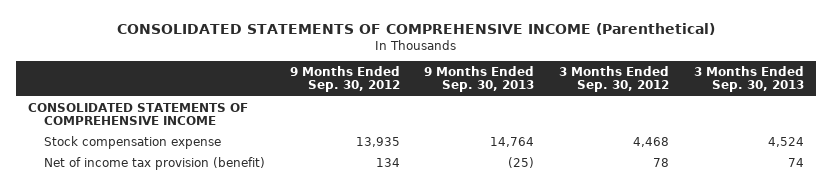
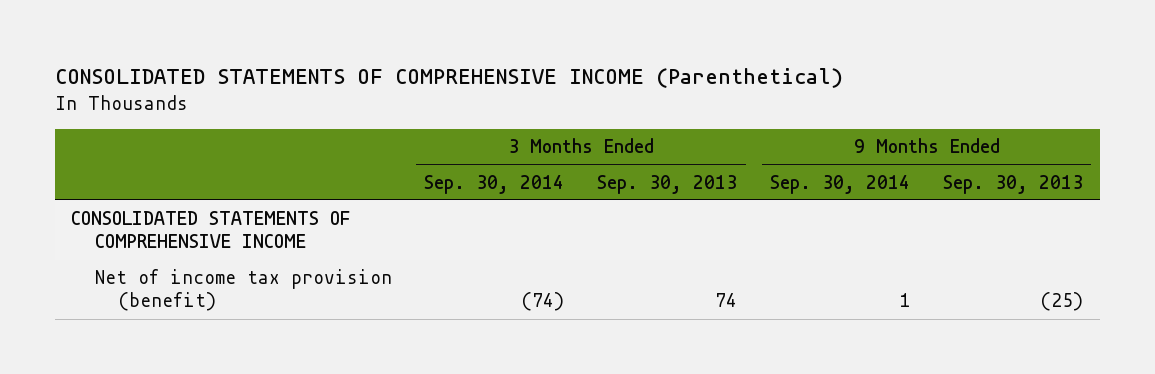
- | 9 Months Ended Sep. 30, 2012 | 9 Months Ended Sep. 30, 2013 | 3 Months Ended Sep. 30, 2012 | 3 Months Ended Sep. 30, 2013
+ | 3 Months Ended Sep. 30, 2014 | 3 Months Ended Sep. 30, 2013 | 9 Months Ended Sep. 30, 2014 | 9 Months Ended Sep. 30, 2013
- Stock compensation expense | 13,935 | 14,764 | 4,468 | 4,524

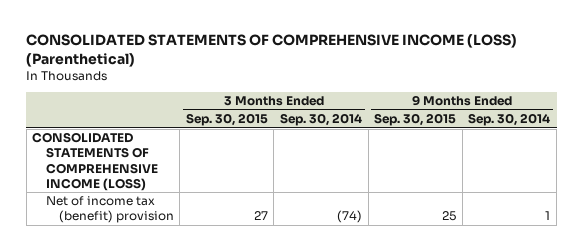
- CONSOLIDATED STATEMENTS OF COMPREHENSIVE INCOME (Parenthetical)
+ CONSOLIDATED STATEMENTS OF COMPREHENSIVE INCOME (LOSS) (Parenthetical)
- | 3 Months Ended Sep. 30, 2014 | 3 Months Ended Sep. 30, 2013 | 9 Months Ended Sep. 30, 2014 | 9 Months Ended Sep. 30, 2013
+ | 3 Months Ended Sep. 30, 2015 | 3 Months Ended Sep. 30, 2014 | 9 Months Ended Sep. 30, 2015 | 9 Months Ended Sep. 30, 2014
- CONSOLIDATED STATEMENTS OF COMPREHENSIVE INCOME
- Net of income tax provision (benefit) | (74) | 74 | 1 | (25)
+ CONSOLIDATED STATEMENTS OF COMPREHENSIVE INCOME (LOSS)
+ Net of income tax (benefit) provision | 27 | (74) | 25 | 1

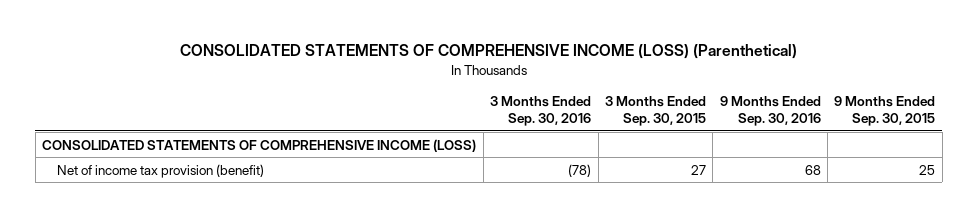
- | 3 Months Ended Sep. 30, 2015 | 3 Months Ended Sep. 30, 2014 | 9 Months Ended Sep. 30, 2015 | 9 Months Ended Sep. 30, 2014
+ | 3 Months Ended Sep. 30, 2016 | 3 Months Ended Sep. 30, 2015 | 9 Months Ended Sep. 30, 2016 | 9 Months Ended Sep. 30, 2015
- Net of income tax (benefit) provision | 27 | (74) | 25 | 1
+ Net of income tax provision (benefit) | (78) | 27 | 68 | 25

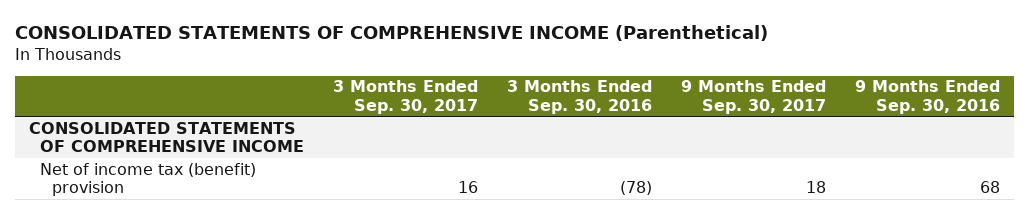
- CONSOLIDATED STATEMENTS OF COMPREHENSIVE INCOME (LOSS) (Parenthetical)
+ CONSOLIDATED STATEMENTS OF COMPREHENSIVE INCOME (Parenthetical)
- | 3 Months Ended Sep. 30, 2016 | 3 Months Ended Sep. 30, 2015 | 9 Months Ended Sep. 30, 2016 | 9 Months Ended Sep. 30, 2015
+ | 3 Months Ended Sep. 30, 2017 | 3 Months Ended Sep. 30, 2016 | 9 Months Ended Sep. 30, 2017 | 9 Months Ended Sep. 30, 2016
- CONSOLIDATED STATEMENTS OF COMPREHENSIVE INCOME (LOSS)
- Net of income tax provision (benefit) | (78) | 27 | 68 | 25
+ CONSOLIDATED STATEMENTS OF COMPREHENSIVE INCOME
+ Net of income tax (benefit) provision | 16 | (78) | 18 | 68

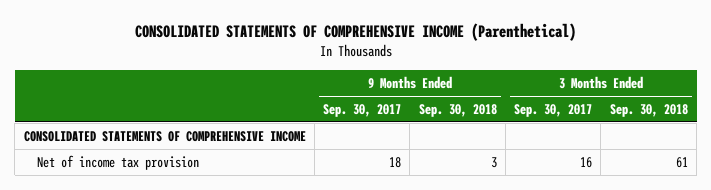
- | 3 Months Ended Sep. 30, 2017 | 3 Months Ended Sep. 30, 2016 | 9 Months Ended Sep. 30, 2017 | 9 Months Ended Sep. 30, 2016
+ | 9 Months Ended Sep. 30, 2017 | 9 Months Ended Sep. 30, 2018 | 3 Months Ended Sep. 30, 2017 | 3 Months Ended Sep. 30, 2018
- Net of income tax (benefit) provision | 16 | (78) | 18 | 68
+ Net of income tax provision | 18 | 3 | 16 | 61

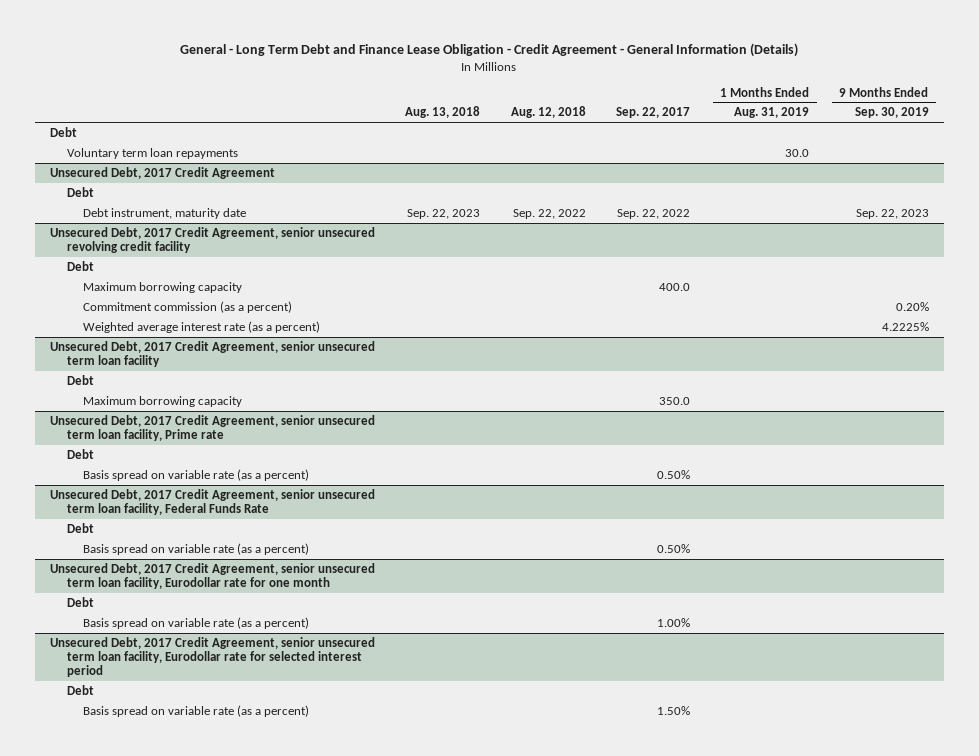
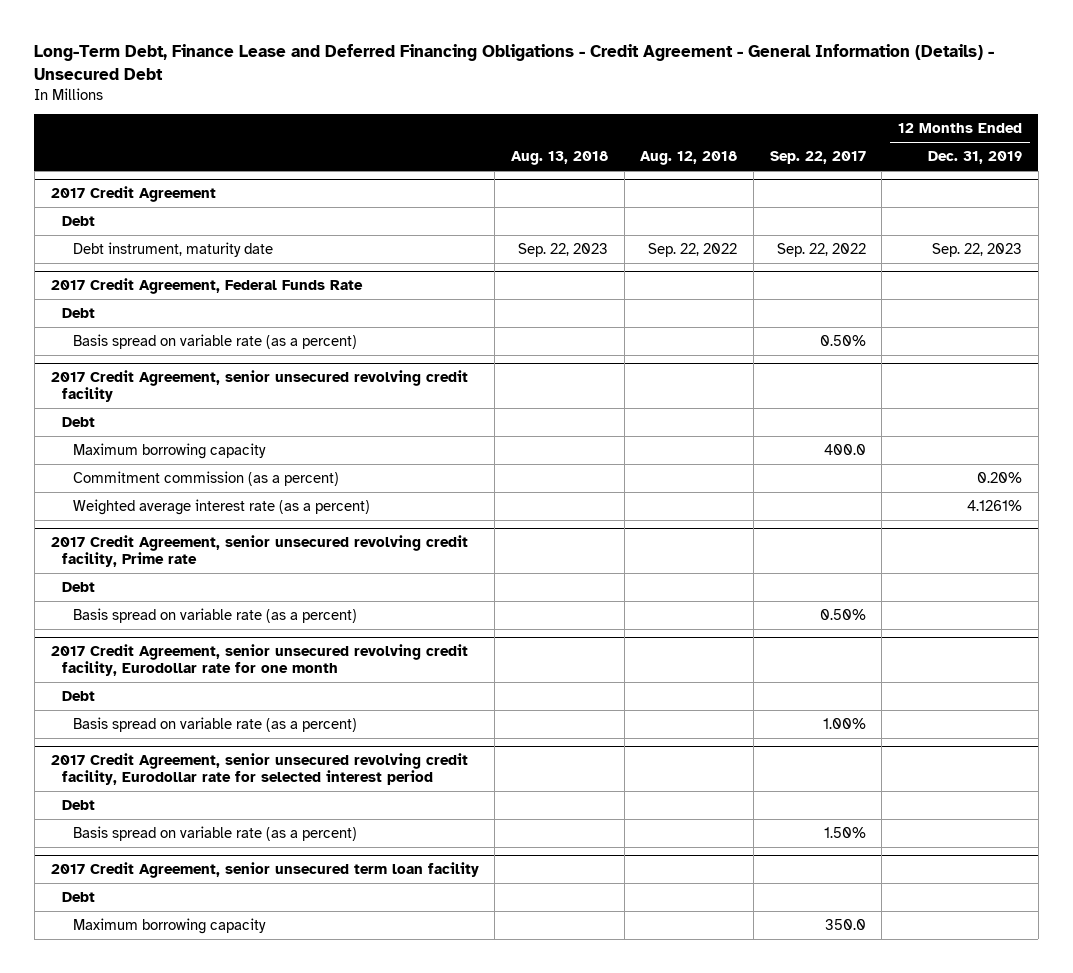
- General - Long Term Debt and Finance Lease Obligation - Credit Agreement - General Information (Details)
+ Long-Term Debt, Finance Lease and Deferred Financing Obligations - Credit Agreement - General Information (Details) - Unsecured Debt
- | Aug. 13, 2018 | Aug. 12, 2018 | Sep. 22, 2017 | 1 Months Ended Aug. 31, 2019 | 9 Months Ended Sep. 30, 2019
+ | Aug. 13, 2018 | Aug. 12, 2018 | Sep. 22, 2017 | 12 Months Ended Dec. 31, 2019
- Debt
- Voluntary term loan repayments | | | | 30.0 |
- Unsecured Debt, 2017 Credit Agreement
+ 2017 Credit Agreement
- Unsecured Debt, 2017 Credit Agreement, senior unsecured revolving credit facility
+ 2017 Credit Agreement, Federal Funds Rate
+ Basis spread on variable rate (as a percent) | | | 0.50% |
+ 2017 Credit Agreement, senior unsecured revolving credit facility
+ Debt
- Unsecured Debt, 2017 Credit Agreement, senior unsecured term loan facility
- Debt
- Maximum borrowing capacity | | | 350.0 | |
- Unsecured Debt, 2017 Credit Agreement, senior unsecured term loan facility, Prime rate
- Debt
- Basis spread on variable rate (as a percent) | | | 0.50% | |
- Unsecured Debt, 2017 Credit Agreement, senior unsecured term loan facility, Federal Funds Rate
+ 2017 Credit Agreement, senior unsecured revolving credit facility, Prime rate
- Unsecured Debt, 2017 Credit Agreement, senior unsecured term loan facility, Eurodollar rate for one month
+ 2017 Credit Agreement, senior unsecured revolving credit facility, Eurodollar rate for one month
- Unsecured Debt, 2017 Credit Agreement, senior unsecured term loan facility, Eurodollar rate for selected interest period
+ 2017 Credit Agreement, senior unsecured revolving credit facility, Eurodollar rate for selected interest period
+ 2017 Credit Agreement, senior unsecured term loan facility
+ Debt
+ Maximum borrowing capacity | | | 350.0 |

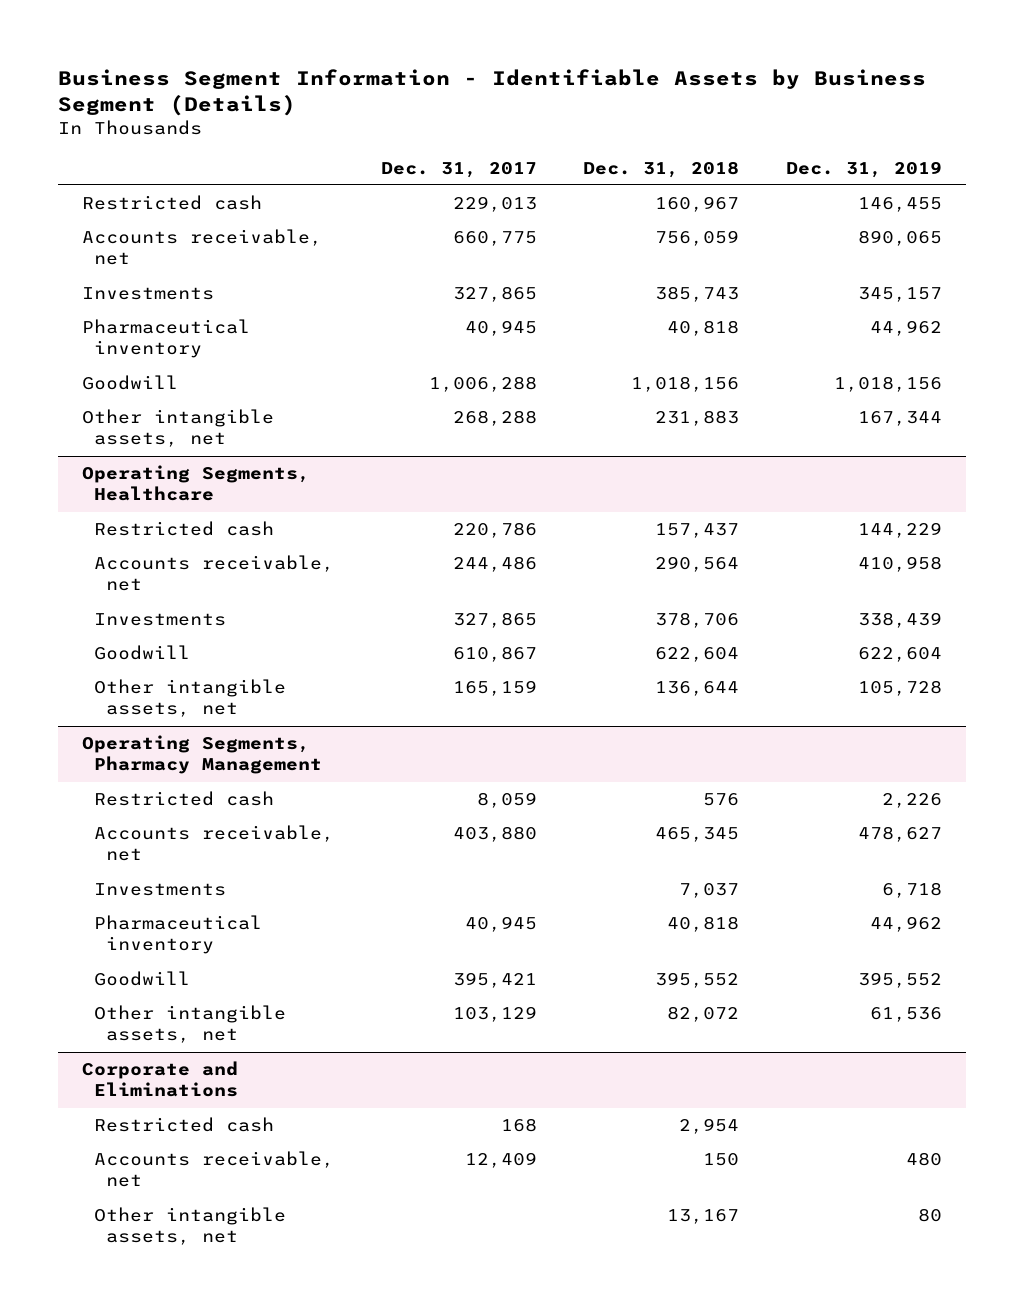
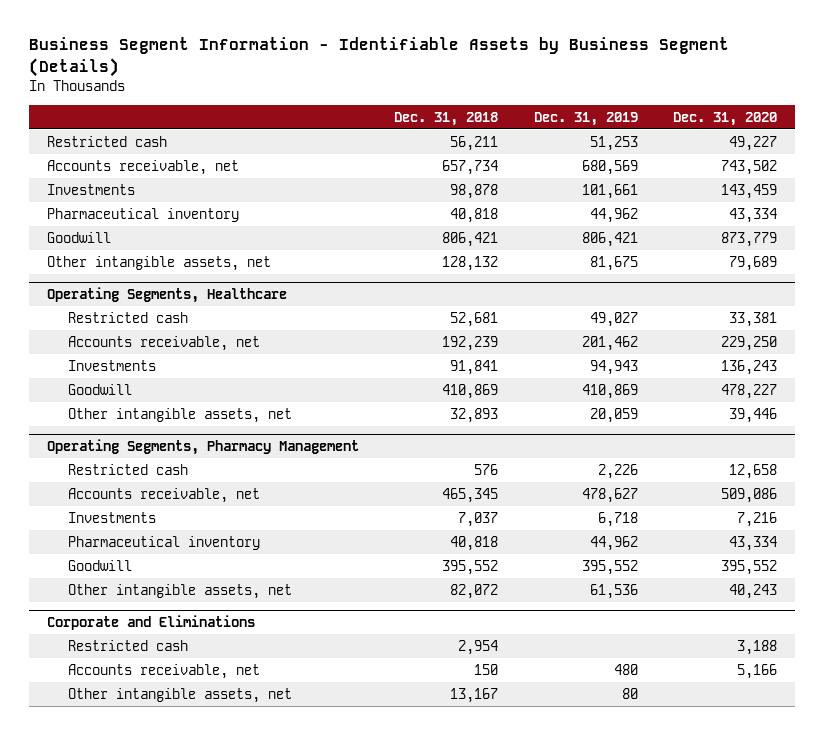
- | Dec. 31, 2017 | Dec. 31, 2018 | Dec. 31, 2019
+ | Dec. 31, 2018 | Dec. 31, 2019 | Dec. 31, 2020
- Restricted cash | 229,013 | 160,967 | 146,455
- Accounts receivable, net | 660,775 | 756,059 | 890,065
- Investments | 327,865 | 385,743 | 345,157
+ Restricted cash | 56,211 | 51,253 | 49,227
+ Accounts receivable, net | 657,734 | 680,569 | 743,502
+ Investments | 98,878 | 101,661 | 143,459
- Goodwill | 1,006,288 | 1,018,156 | 1,018,156
- Other intangible assets, net | 268,288 | 231,883 | 167,344
+ Goodwill | 806,421 | 806,421 | 873,779
+ Other intangible assets, net | 128,132 | 81,675 | 79,689
@ Operating Segments, Healthcare
- Restricted cash | 220,786 | 157,437 | 144,229
- Accounts receivable, net | 244,486 | 290,564 | 410,958
- Investments | 327,865 | 378,706 | 338,439
- Goodwill | 610,867 | 622,604 | 622,604
- Other intangible assets, net | 165,159 | 136,644 | 105,728
+ Restricted cash | 52,681 | 49,027 | 33,381
+ Accounts receivable, net | 192,239 | 201,462 | 229,250
+ Investments | 91,841 | 94,943 | 136,243
+ Goodwill | 410,869 | 410,869 | 478,227
+ Other intangible assets, net | 32,893 | 20,059 | 39,446

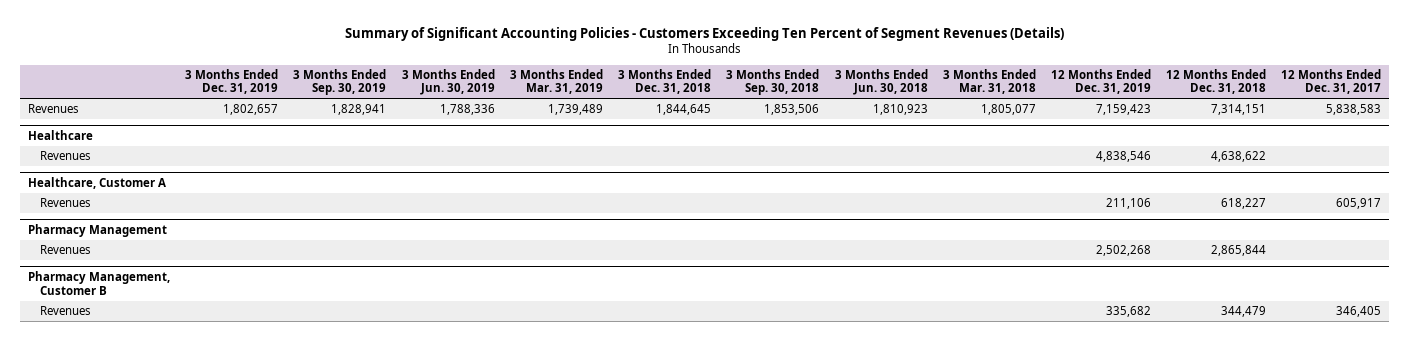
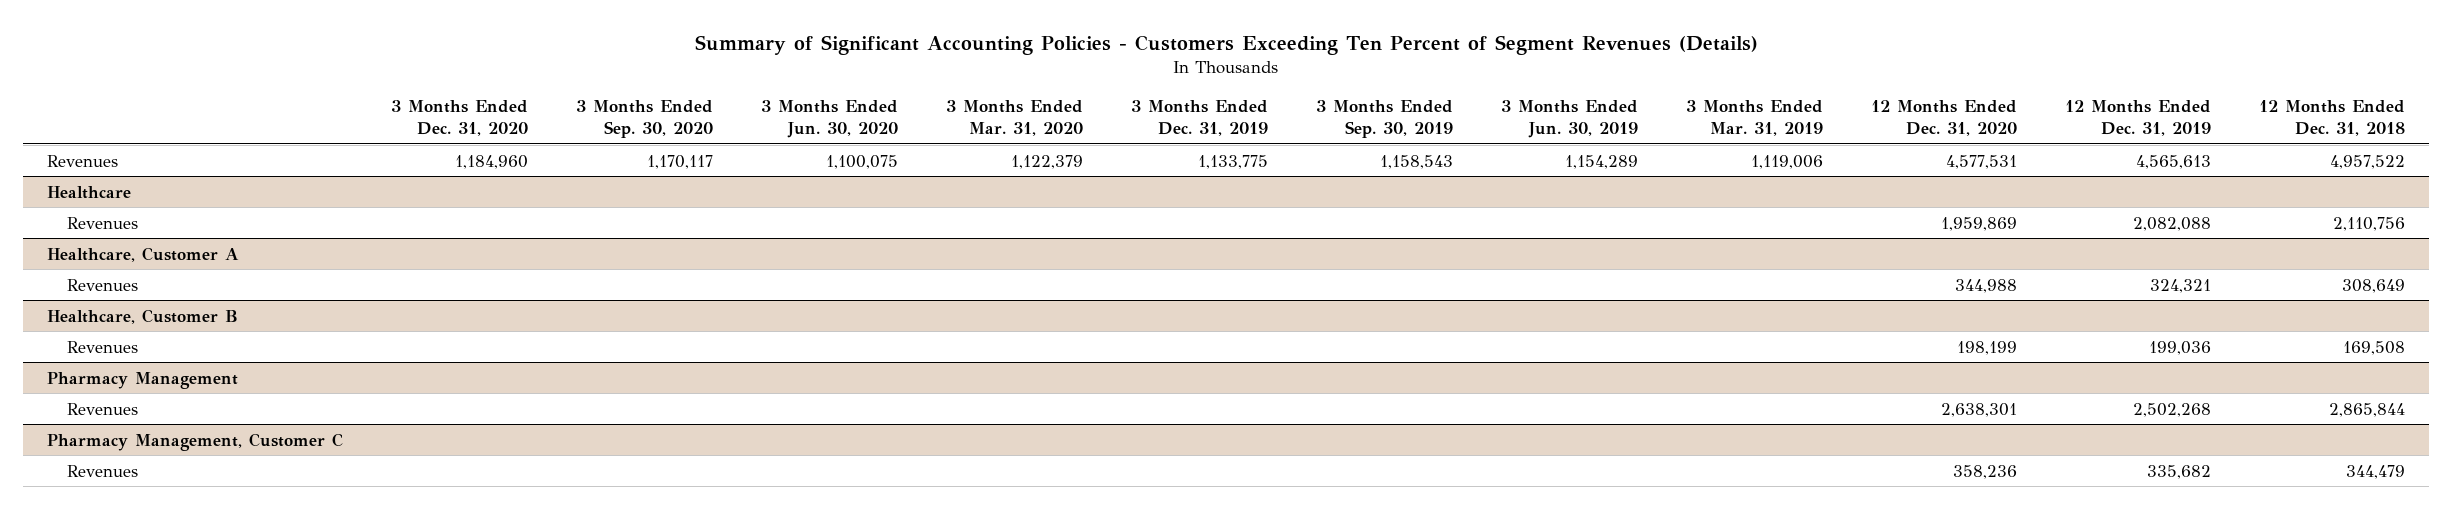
- | 3 Months Ended Dec. 31, 2019 | 3 Months Ended Sep. 30, 2019 | 3 Months Ended Jun. 30, 2019 | 3 Months Ended Mar. 31, 2019 | 3 Months Ended Dec. 31, 2018 | 3 Months Ended Sep. 30, 2018 | 3 Months Ended Jun. 30, 2018 | 3 Months Ended Mar. 31, 2018 | 12 Months Ended Dec. 31, 2019 | 12 Months Ended Dec. 31, 2018 | 12 Months Ended Dec. 31, 2017
+ | 3 Months Ended Dec. 31, 2020 | 3 Months Ended Sep. 30, 2020 | 3 Months Ended Jun. 30, 2020 | 3 Months Ended Mar. 31, 2020 | 3 Months Ended Dec. 31, 2019 | 3 Months Ended Sep. 30, 2019 | 3 Months Ended Jun. 30, 2019 | 3 Months Ended Mar. 31, 2019 | 12 Months Ended Dec. 31, 2020 | 12 Months Ended Dec. 31, 2019 | 12 Months Ended Dec. 31, 2018
- Revenues | 1,802,657 | 1,828,941 | 1,788,336 | 1,739,489 | 1,844,645 | 1,853,506 | 1,810,923 | 1,805,077 | 7,159,423 | 7,314,151 | 5,838,583
+ Revenues | 1,184,960 | 1,170,117 | 1,100,075 | 1,122,379 | 1,133,775 | 1,158,543 | 1,154,289 | 1,119,006 | 4,577,531 | 4,565,613 | 4,957,522
@ Healthcare
- Revenues | | | | | | | | | 4,838,546 | 4,638,622 |
+ Revenues | | | | | | | | | 1,959,869 | 2,082,088 | 2,110,756
@ Healthcare, Customer A
- Revenues | | | | | | | | | 211,106 | 618,227 | 605,917
+ Revenues | | | | | | | | | 344,988 | 324,321 | 308,649
+ Healthcare, Customer B
+ Revenues | | | | | | | | | 198,199 | 199,036 | 169,508
- Pharmacy Management, Customer B
+ Pharmacy Management, Customer C

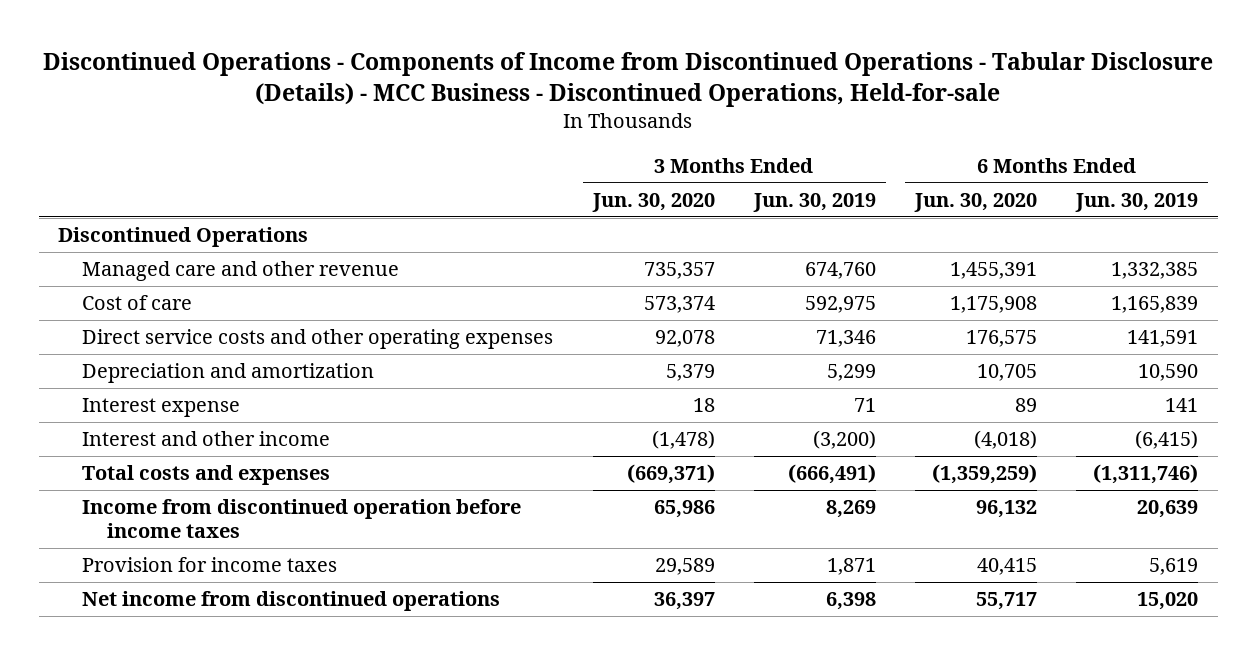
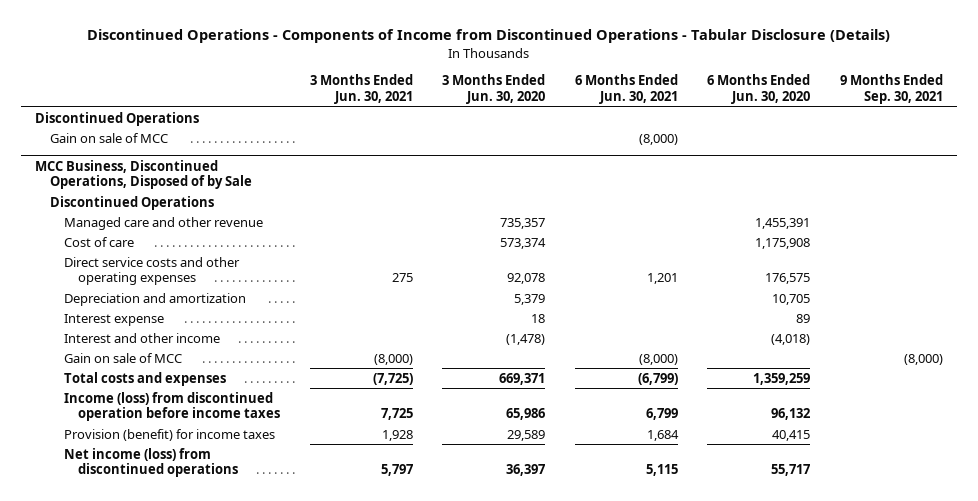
- Discontinued Operations - Components of Income from Discontinued Operations - Tabular Disclosure (Details) - MCC Business - Discontinued Operations, Held-for-sale
+ Discontinued Operations - Components of Income from Discontinued Operations - Tabular Disclosure (Details)
- | 3 Months Ended Jun. 30, 2020 | 3 Months Ended Jun. 30, 2019 | 6 Months Ended Jun. 30, 2020 | 6 Months Ended Jun. 30, 2019
+ | 3 Months Ended Jun. 30, 2021 | 3 Months Ended Jun. 30, 2020 | 6 Months Ended Jun. 30, 2021 | 6 Months Ended Jun. 30, 2020 | 9 Months Ended Sep. 30, 2021
+ Gain on sale of MCC | | | (8,000) | |
+ MCC Business, Discontinued Operations, Disposed of by Sale
+ Discontinued Operations
- Total costs and expenses | (669,371) | (666,491) | (1,359,259) | (1,311,746)
- Income from discontinued operation before income taxes | 65,986 | 8,269 | 96,132 | 20,639
- Provision for income taxes | 29,589 | 1,871 | 40,415 | 5,619
- Net income from discontinued operations | 36,397 | 6,398 | 55,717 | 15,020
+ Gain on sale of MCC | (8,000) | | (8,000) | | (8,000)
+ Total costs and expenses | (7,725) | 669,371 | (6,799) | 1,359,259 |
+ Income (loss) from discontinued operation before income taxes | 7,725 | 65,986 | 6,799 | 96,132 |
+ Provision (benefit) for income taxes | 1,928 | 29,589 | 1,684 | 40,415 |
+ Net income (loss) from discontinued operations | 5,797 | 36,397 | 5,115 | 55,717 |

